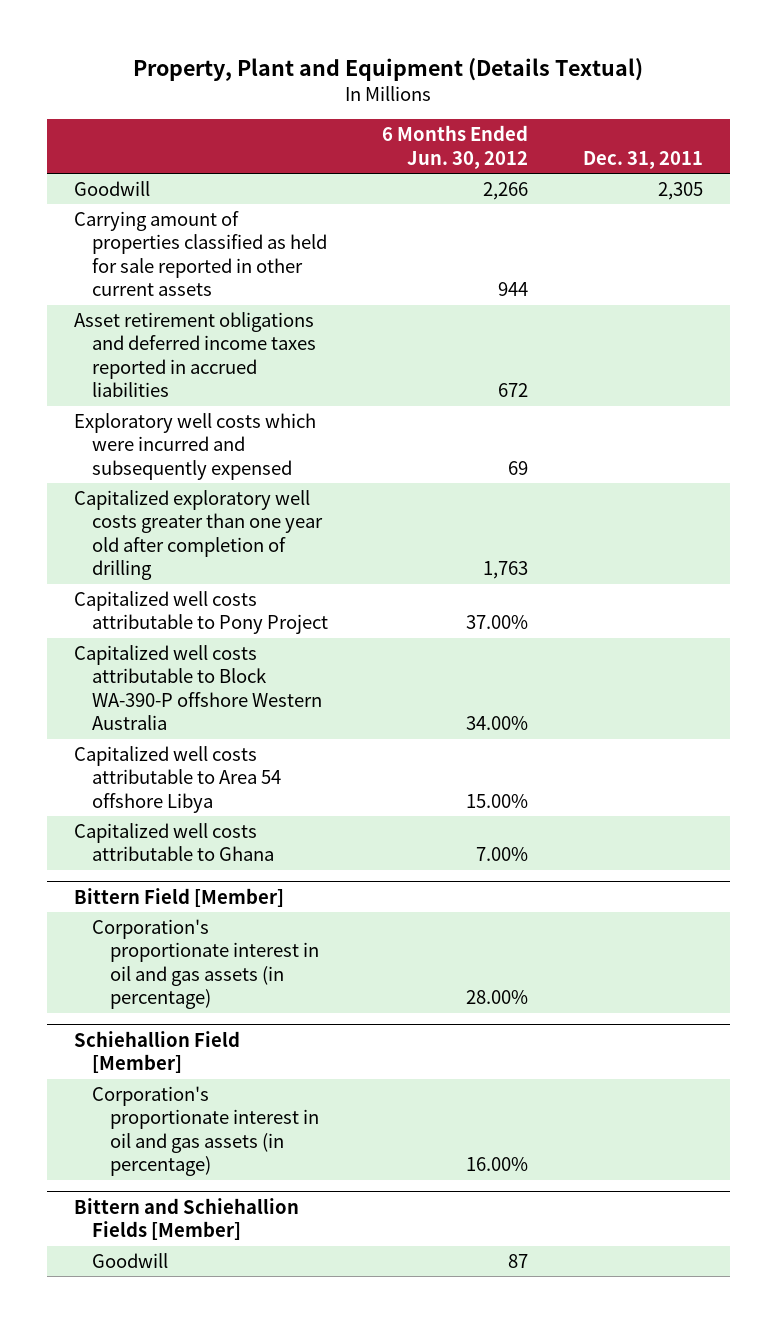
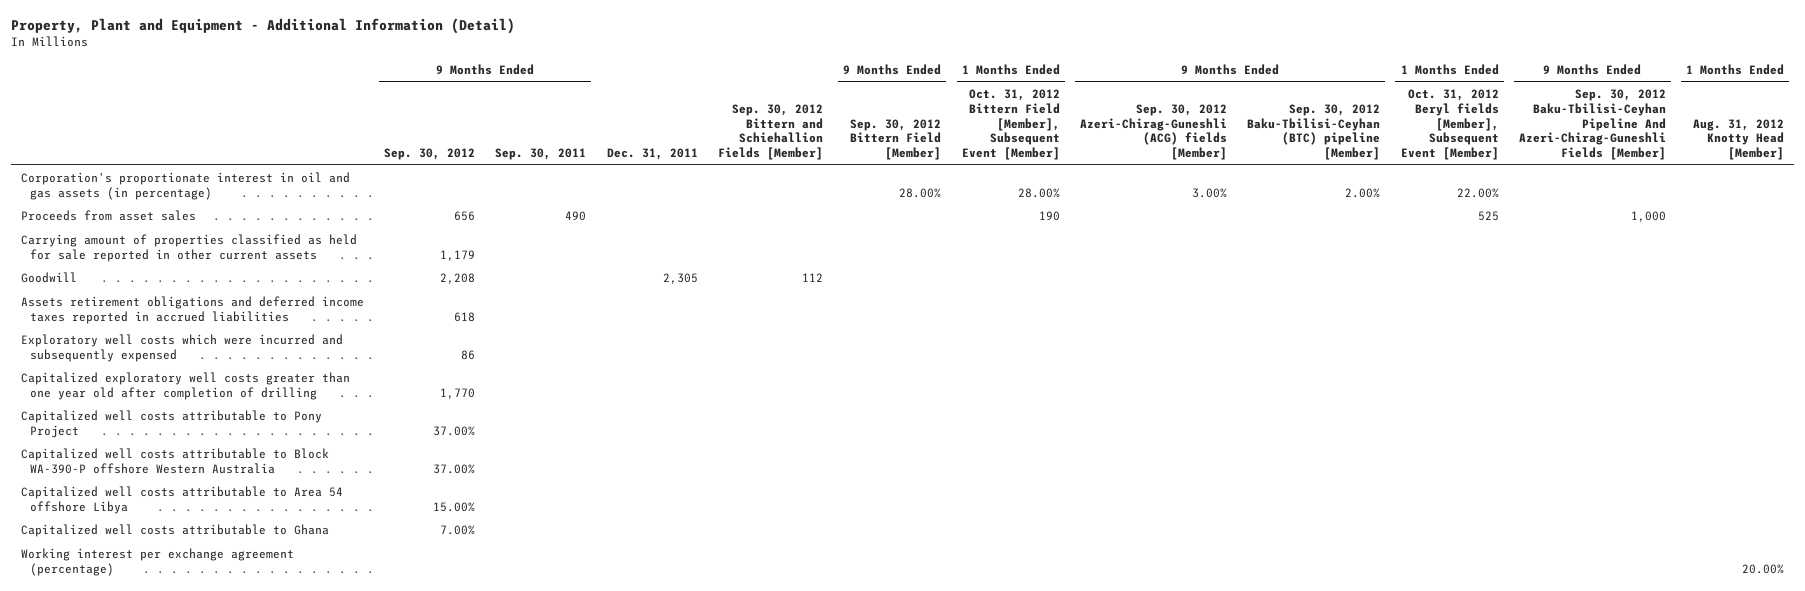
- Property, Plant and Equipment (Details Textual)
+ Property, Plant and Equipment - Additional Information (Detail)
- | 6 Months Ended Jun. 30, 2012 | Dec. 31, 2011
+ | 9 Months Ended Sep. 30, 2012 | 9 Months Ended Sep. 30, 2011 | Dec. 31, 2011 | Sep. 30, 2012 Bittern and Schiehallion Fields [Member] | 9 Months Ended Sep. 30, 2012 Bittern Field [Member] | 1 Months Ended Oct. 31, 2012 Bittern Field [Member], Subsequent Event [Member] | 9 Months Ended Sep. 30, 2012 Azeri-Chirag-Guneshli (ACG) fields [Member] | 9 Months Ended Sep. 30, 2012 Baku-Tbilisi-Ceyhan (BTC) pipeline [Member] | 1 Months Ended Oct. 31, 2012 Beryl fields [Member], Subsequent Event [Member] | 9 Months Ended Sep. 30, 2012 Baku-Tbilisi-Ceyhan Pipeline And Azeri-Chirag-Guneshli Fields [Member] | 1 Months Ended Aug. 31, 2012 Knotty Head [Member]
+ Corporation's proportionate interest in oil and gas assets (in percentage) | | | | | 28.00% | 28.00% | 3.00% | 2.00% | 22.00% | |
+ Proceeds from asset sales | 656 | 490 | | | | 190 | | | 525 | 1,000 |
- Asset retirement obligations and deferred income taxes reported in accrued liabilities | 672 |
moved down: Goodwill | 2,208 | | 2,305 | 112 | | | | | | |
+ Assets retirement obligations and deferred income taxes reported in accrued liabilities | 618 | | | | | | | | | |
- Bittern Field [Member]
- Corporation's proportionate interest in oil and gas assets (in percentage) | 28.00% |
- Schiehallion Field [Member]
- Corporation's proportionate interest in oil and gas assets (in percentage) | 16.00% |
- Bittern and Schiehallion Fields [Member]
- Goodwill | 87 |
+ Working interest per exchange agreement (percentage) | | | | | | | | | | | 20.00%

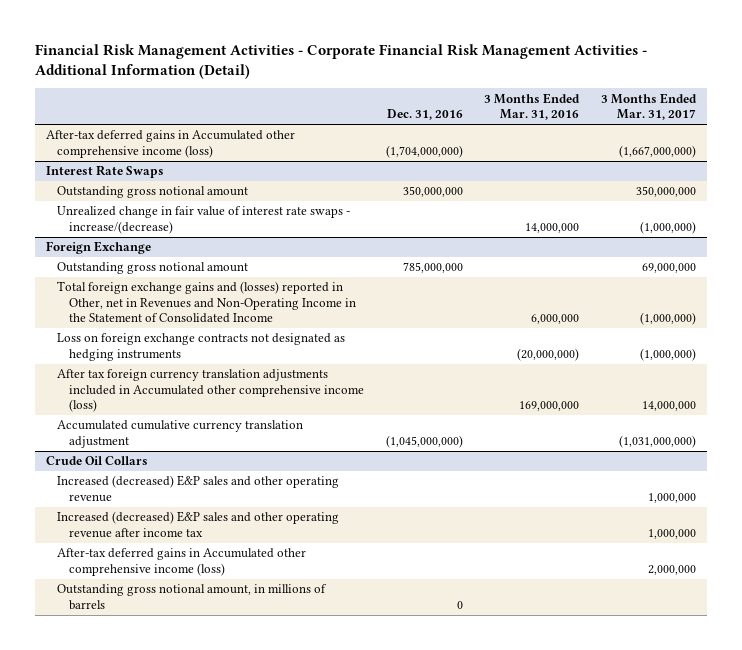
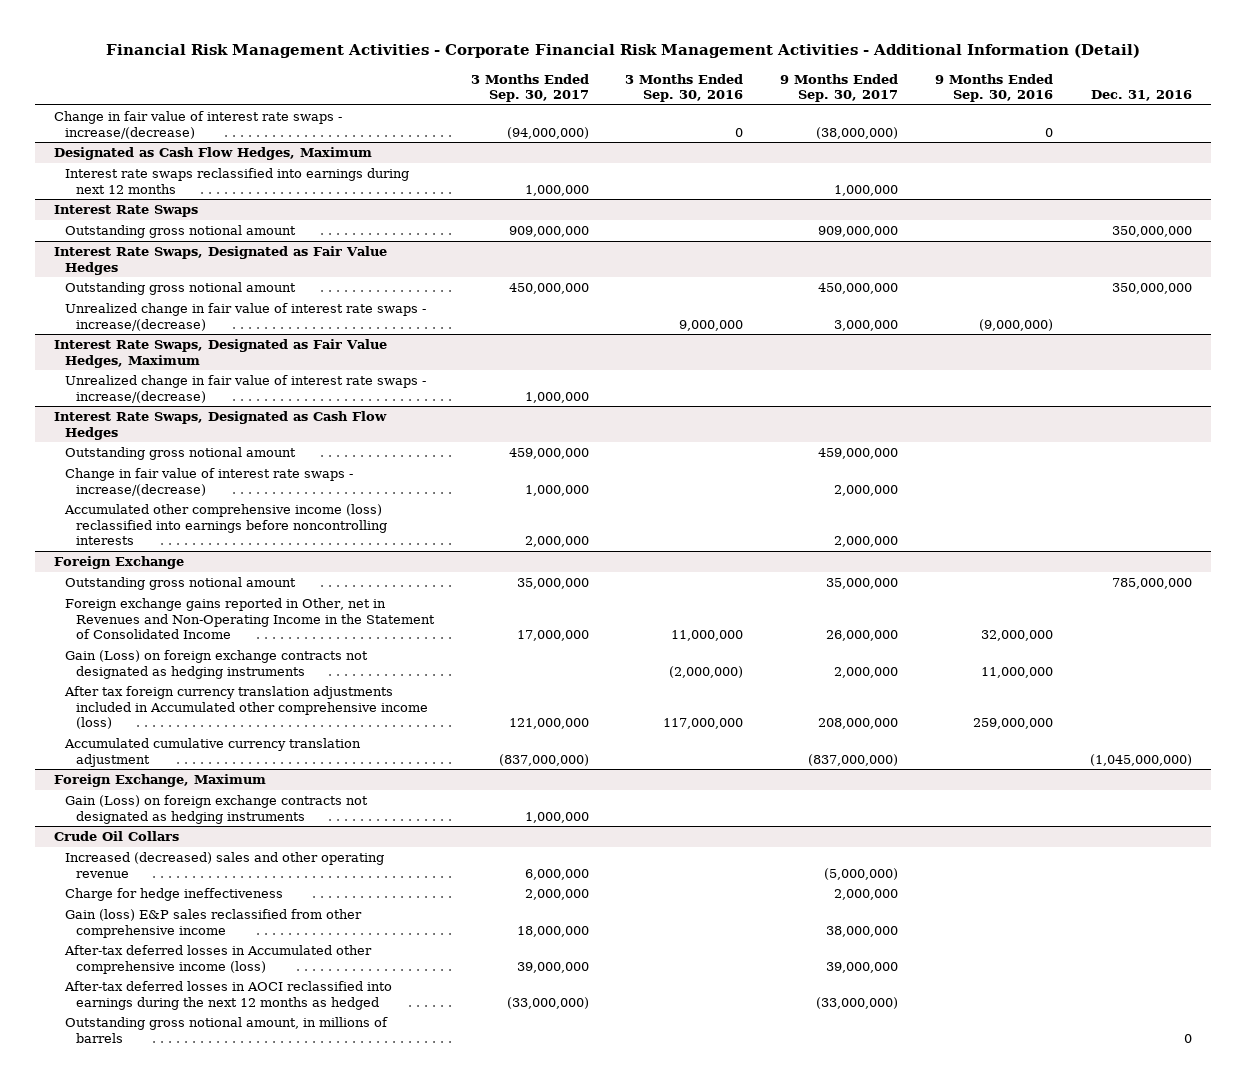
- | Dec. 31, 2016 | 3 Months Ended Mar. 31, 2016 | 3 Months Ended Mar. 31, 2017
+ | 3 Months Ended Sep. 30, 2017 | 3 Months Ended Sep. 30, 2016 | 9 Months Ended Sep. 30, 2017 | 9 Months Ended Sep. 30, 2016 | Dec. 31, 2016
- After-tax deferred gains in Accumulated other comprehensive income (loss) | (1,704,000,000) | | (1,667,000,000)
+ Change in fair value of interest rate swaps - increase/(decrease) | (94,000,000) | 0 | (38,000,000) | 0 |
+ Designated as Cash Flow Hedges, Maximum
+ Interest rate swaps reclassified into earnings during next 12 months | 1,000,000 | | 1,000,000 | |
@ Interest Rate Swaps
- Unrealized change in fair value of interest rate swaps - increase/(decrease) | | 14,000,000 | (1,000,000)
+ Interest Rate Swaps, Designated as Fair Value Hedges
+ Outstanding gross notional amount | 450,000,000 | | 450,000,000 | | 350,000,000
+ Unrealized change in fair value of interest rate swaps - increase/(decrease) | | 9,000,000 | 3,000,000 | (9,000,000) |
+ Interest Rate Swaps, Designated as Fair Value Hedges, Maximum
+ Unrealized change in fair value of interest rate swaps - increase/(decrease) | 1,000,000 | | | |
+ Interest Rate Swaps, Designated as Cash Flow Hedges
+ Outstanding gross notional amount | 459,000,000 | | 459,000,000 | |
+ Change in fair value of interest rate swaps - increase/(decrease) | 1,000,000 | | 2,000,000 | |
+ Accumulated other comprehensive income (loss) reclassified into earnings before noncontrolling interests | 2,000,000 | | 2,000,000 | |
@ Foreign Exchange
- Total foreign exchange gains and (losses) reported in Other, net in Revenues and Non-Operating Income in the Statement of Consolidated Income | | 6,000,000 | (1,000,000)
- Loss on foreign exchange contracts not designated as hedging instruments | | (20,000,000) | (1,000,000)
+ Foreign exchange gains reported in Other, net in Revenues and Non-Operating Income in the Statement of Consolidated Income | 17,000,000 | 11,000,000 | 26,000,000 | 32,000,000 |
+ Gain (Loss) on foreign exchange contracts not designated as hedging instruments | | (2,000,000) | 2,000,000 | 11,000,000 |
+ Foreign Exchange, Maximum
+ Gain (Loss) on foreign exchange contracts not designated as hedging instruments | 1,000,000 | | | |
@ Crude Oil Collars
- Increased (decreased) E&P sales and other operating revenue | | | 1,000,000
- Increased (decreased) E&P sales and other operating revenue after income tax | | | 1,000,000
- After-tax deferred gains in Accumulated other comprehensive income (loss) | | | 2,000,000
+ Increased (decreased) sales and other operating revenue | 6,000,000 | | (5,000,000) | |
+ Charge for hedge ineffectiveness | 2,000,000 | | 2,000,000 | |
+ Gain (loss) E&P sales reclassified from other comprehensive income | 18,000,000 | | 38,000,000 | |
+ After-tax deferred losses in Accumulated other comprehensive income (loss) | 39,000,000 | | 39,000,000 | |
+ After-tax deferred losses in AOCI reclassified into earnings during the next 12 months as hedged | (33,000,000) | | (33,000,000) | |

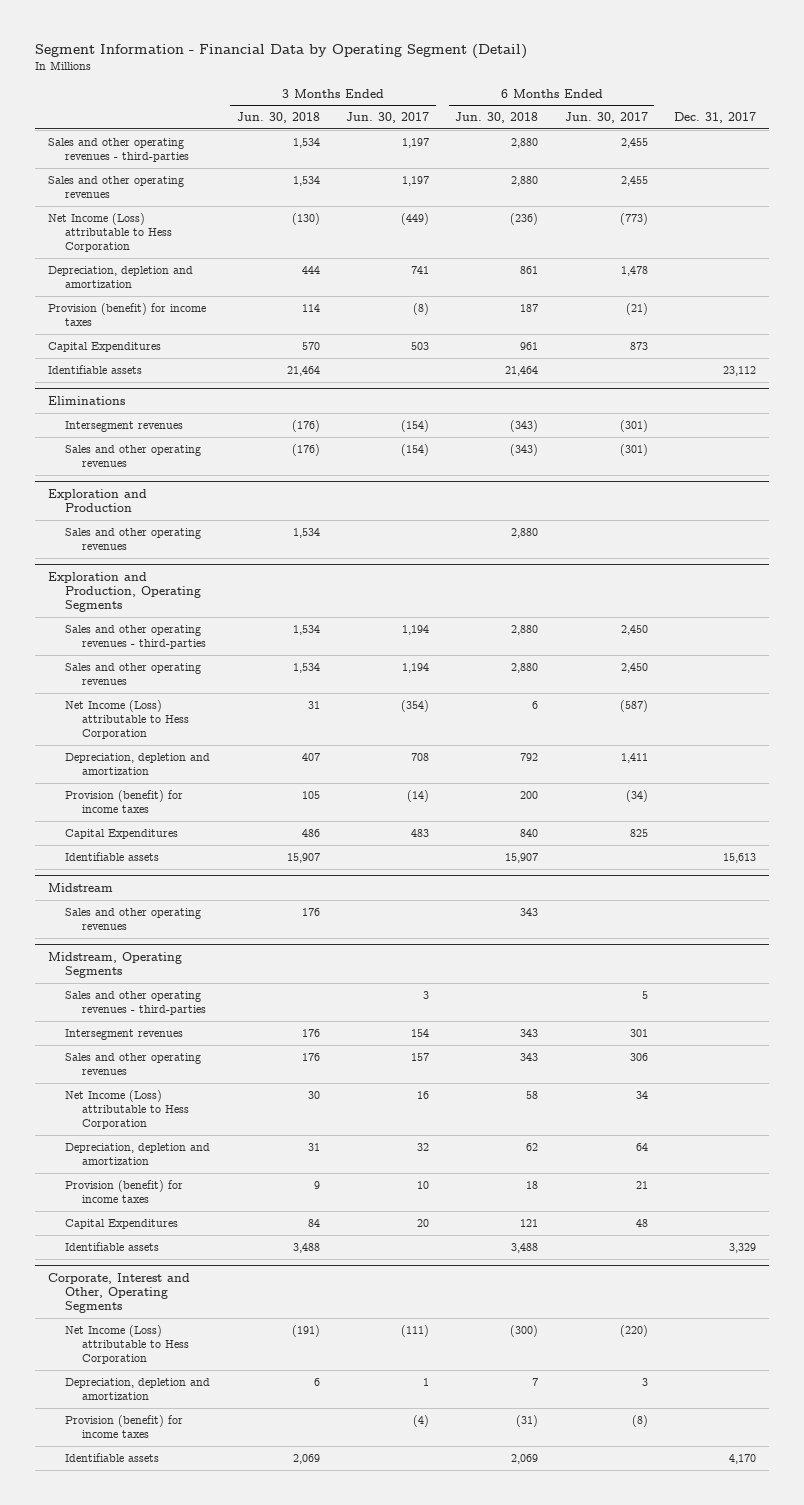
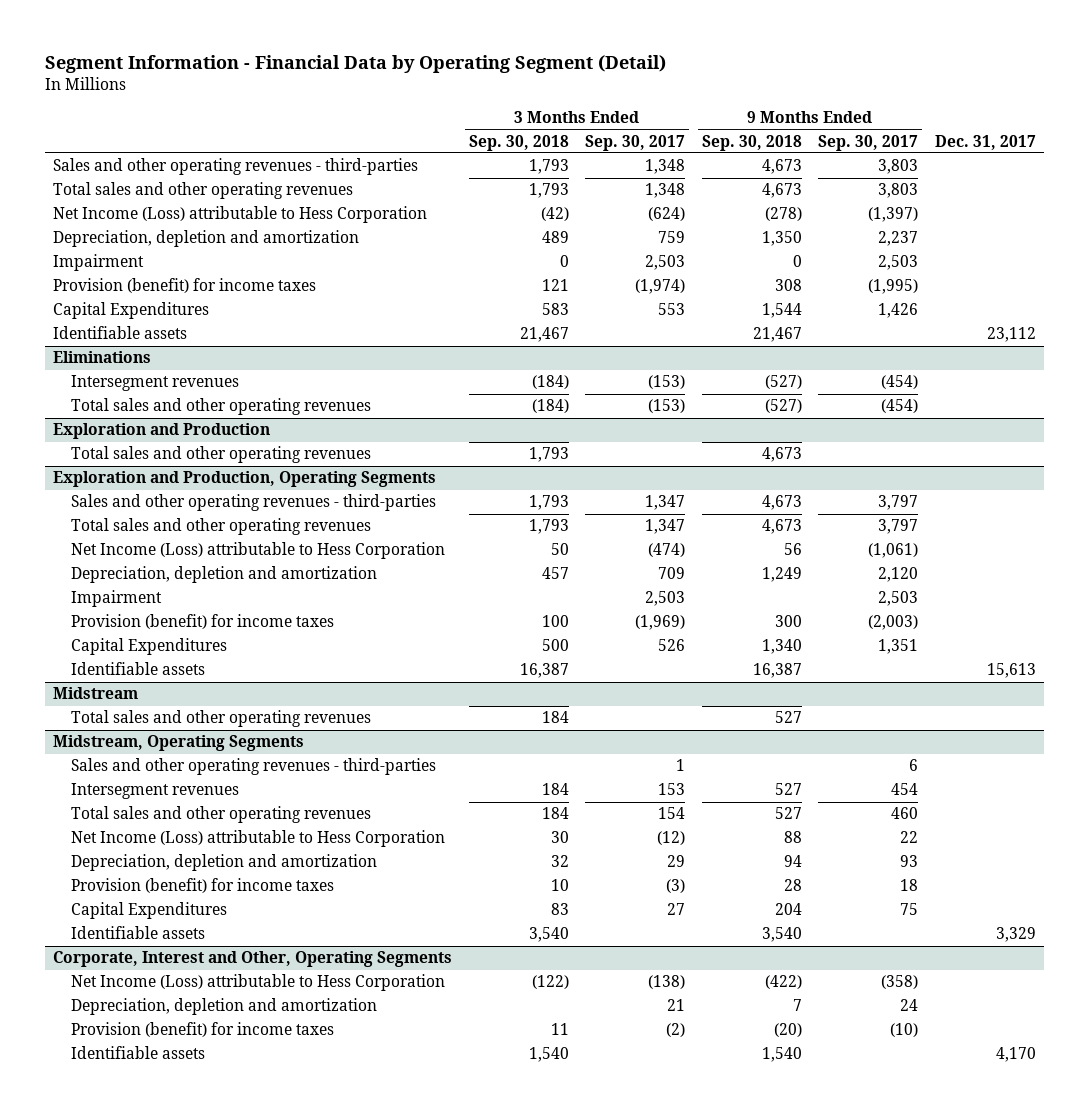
- | 3 Months Ended Jun. 30, 2018 | 3 Months Ended Jun. 30, 2017 | 6 Months Ended Jun. 30, 2018 | 6 Months Ended Jun. 30, 2017 | Dec. 31, 2017
+ | 3 Months Ended Sep. 30, 2018 | 3 Months Ended Sep. 30, 2017 | 9 Months Ended Sep. 30, 2018 | 9 Months Ended Sep. 30, 2017 | Dec. 31, 2017
- Sales and other operating revenues | 1,534 | 1,197 | 2,880 | 2,455 |
+ Total sales and other operating revenues | 1,793 | 1,348 | 4,673 | 3,803 |
+ Impairment | 0 | 2,503 | 0 | 2,503 |
@ Eliminations
- Sales and other operating revenues | (176) | (154) | (343) | (301) |
+ Total sales and other operating revenues | (184) | (153) | (527) | (454) |
@ Exploration and Production
- Sales and other operating revenues | 1,534 | | 2,880 | |
+ Total sales and other operating revenues | 1,793 | | 4,673 | |
@ Exploration and Production, Operating Segments
- Sales and other operating revenues | 1,534 | 1,194 | 2,880 | 2,450 |
+ Total sales and other operating revenues | 1,793 | 1,347 | 4,673 | 3,797 |
+ Impairment | | 2,503 | | 2,503 |
@ Midstream
- Sales and other operating revenues | 176 | | 343 | |
+ Total sales and other operating revenues | 184 | | 527 | |
@ Midstream, Operating Segments
- Sales and other operating revenues | 176 | 157 | 343 | 306 |
+ Total sales and other operating revenues | 184 | 154 | 527 | 460 |

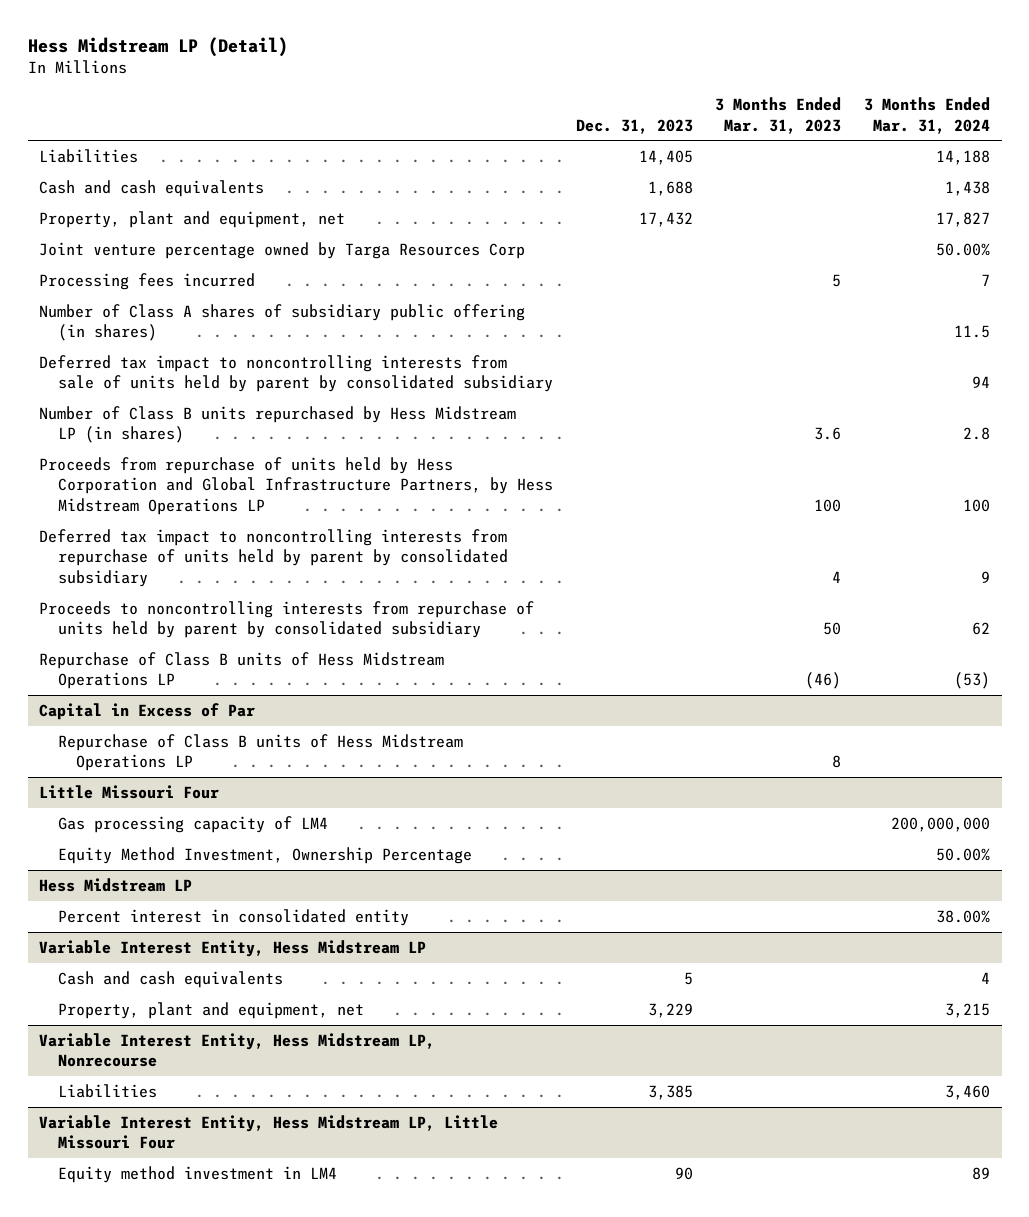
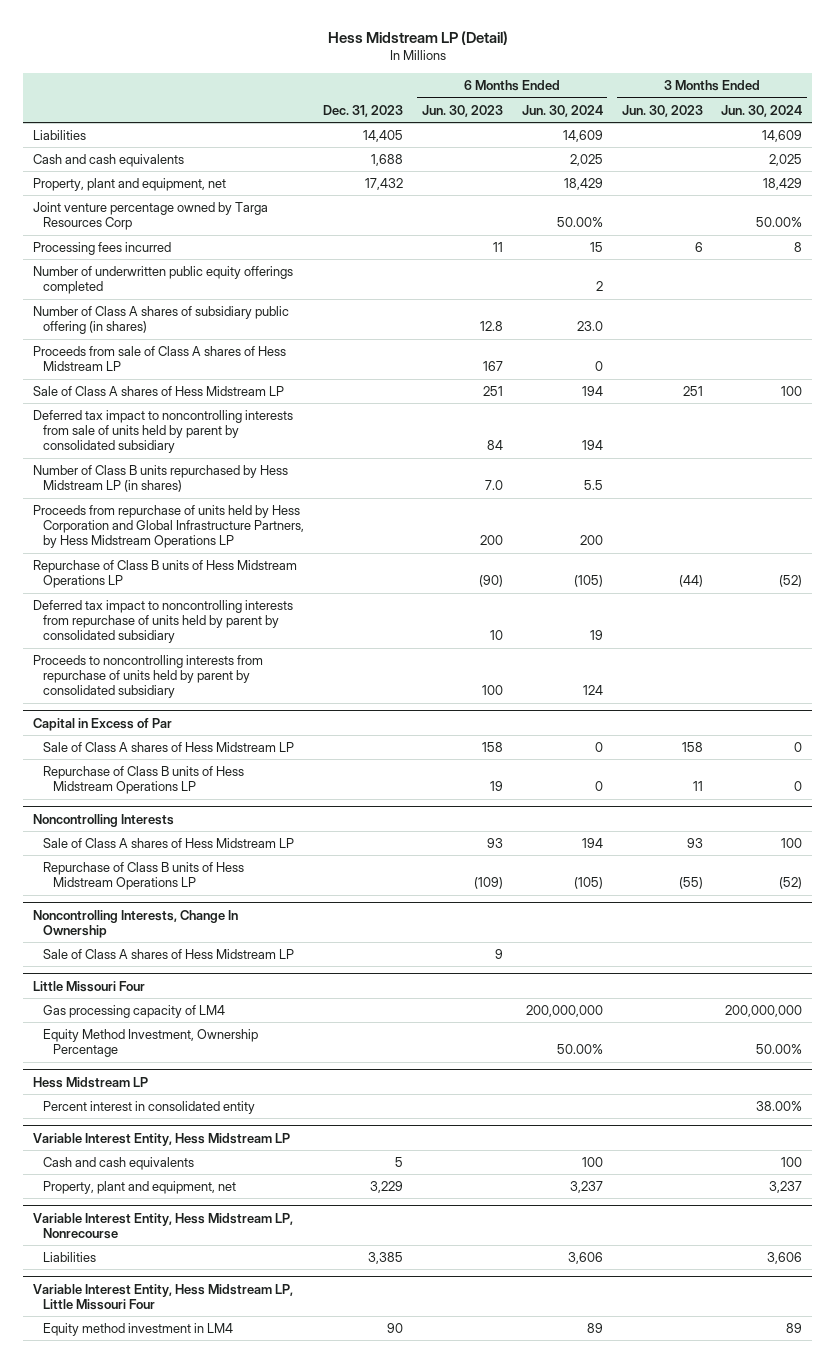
- | Dec. 31, 2023 | 3 Months Ended Mar. 31, 2023 | 3 Months Ended Mar. 31, 2024
+ | Dec. 31, 2023 | 6 Months Ended Jun. 30, 2023 | 6 Months Ended Jun. 30, 2024 | 3 Months Ended Jun. 30, 2023 | 3 Months Ended Jun. 30, 2024
+ Number of underwritten public equity offerings completed | | | 2 | |
+ Proceeds from sale of Class A shares of Hess Midstream LP | | 167 | 0 | |
+ Sale of Class A shares of Hess Midstream LP | | 251 | 194 | 251 | 100
moved up: Repurchase of Class B units of Hess Midstream Operations LP | | (90) | (105) | (44) | (52)
@ Capital in Excess of Par
+ Sale of Class A shares of Hess Midstream LP | | 158 | 0 | 158 | 0
+ Noncontrolling Interests
+ Sale of Class A shares of Hess Midstream LP | | 93 | 194 | 93 | 100
+ Repurchase of Class B units of Hess Midstream Operations LP | | (109) | (105) | (55) | (52)
+ Noncontrolling Interests, Change In Ownership
+ Sale of Class A shares of Hess Midstream LP | | 9 | | |

